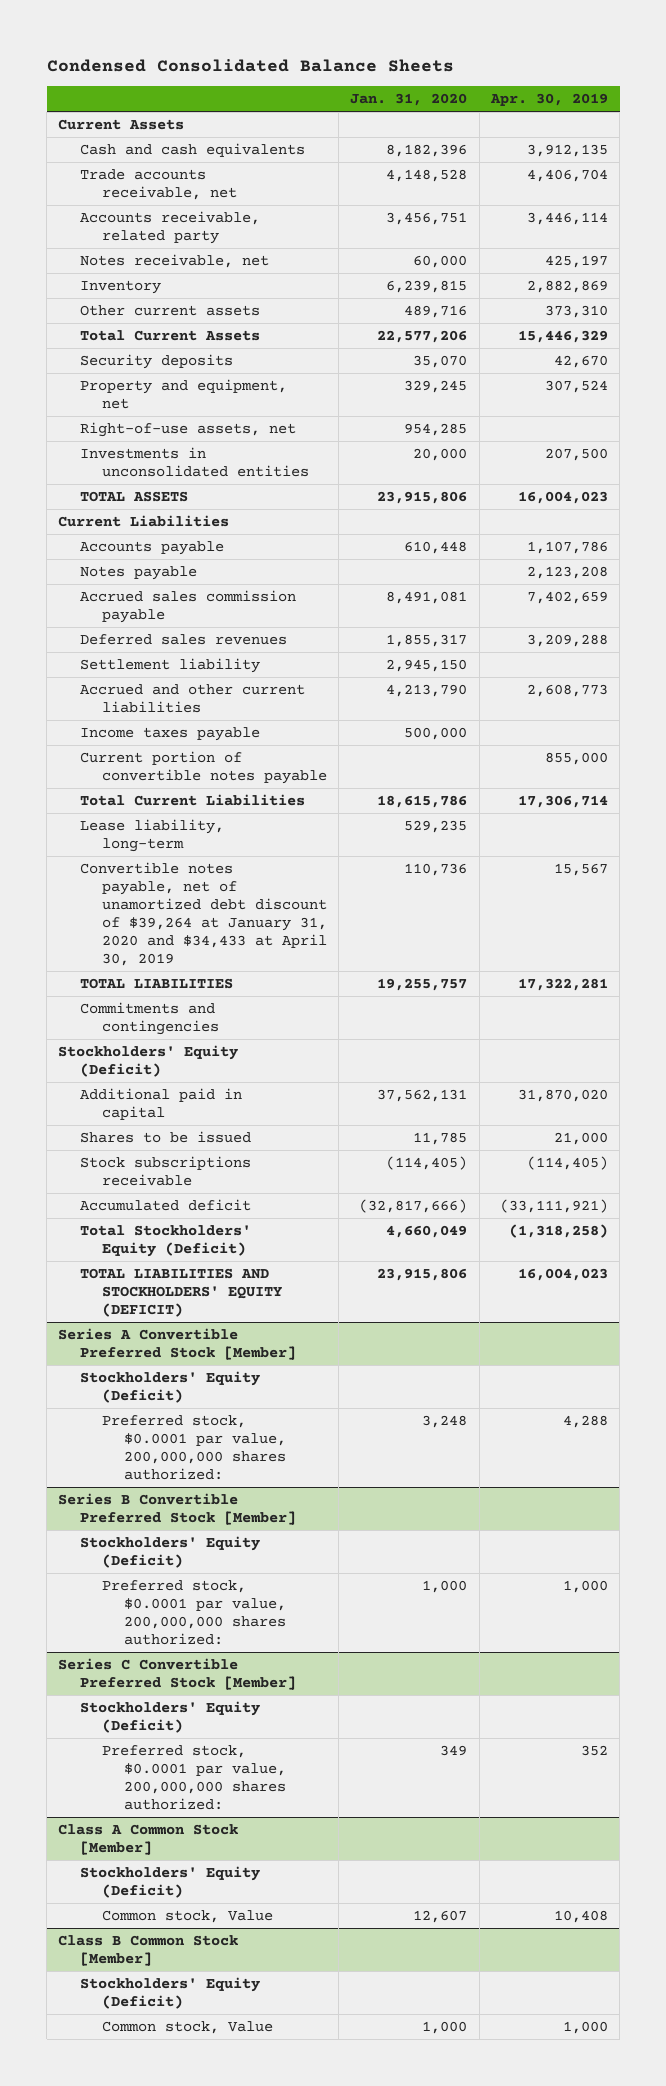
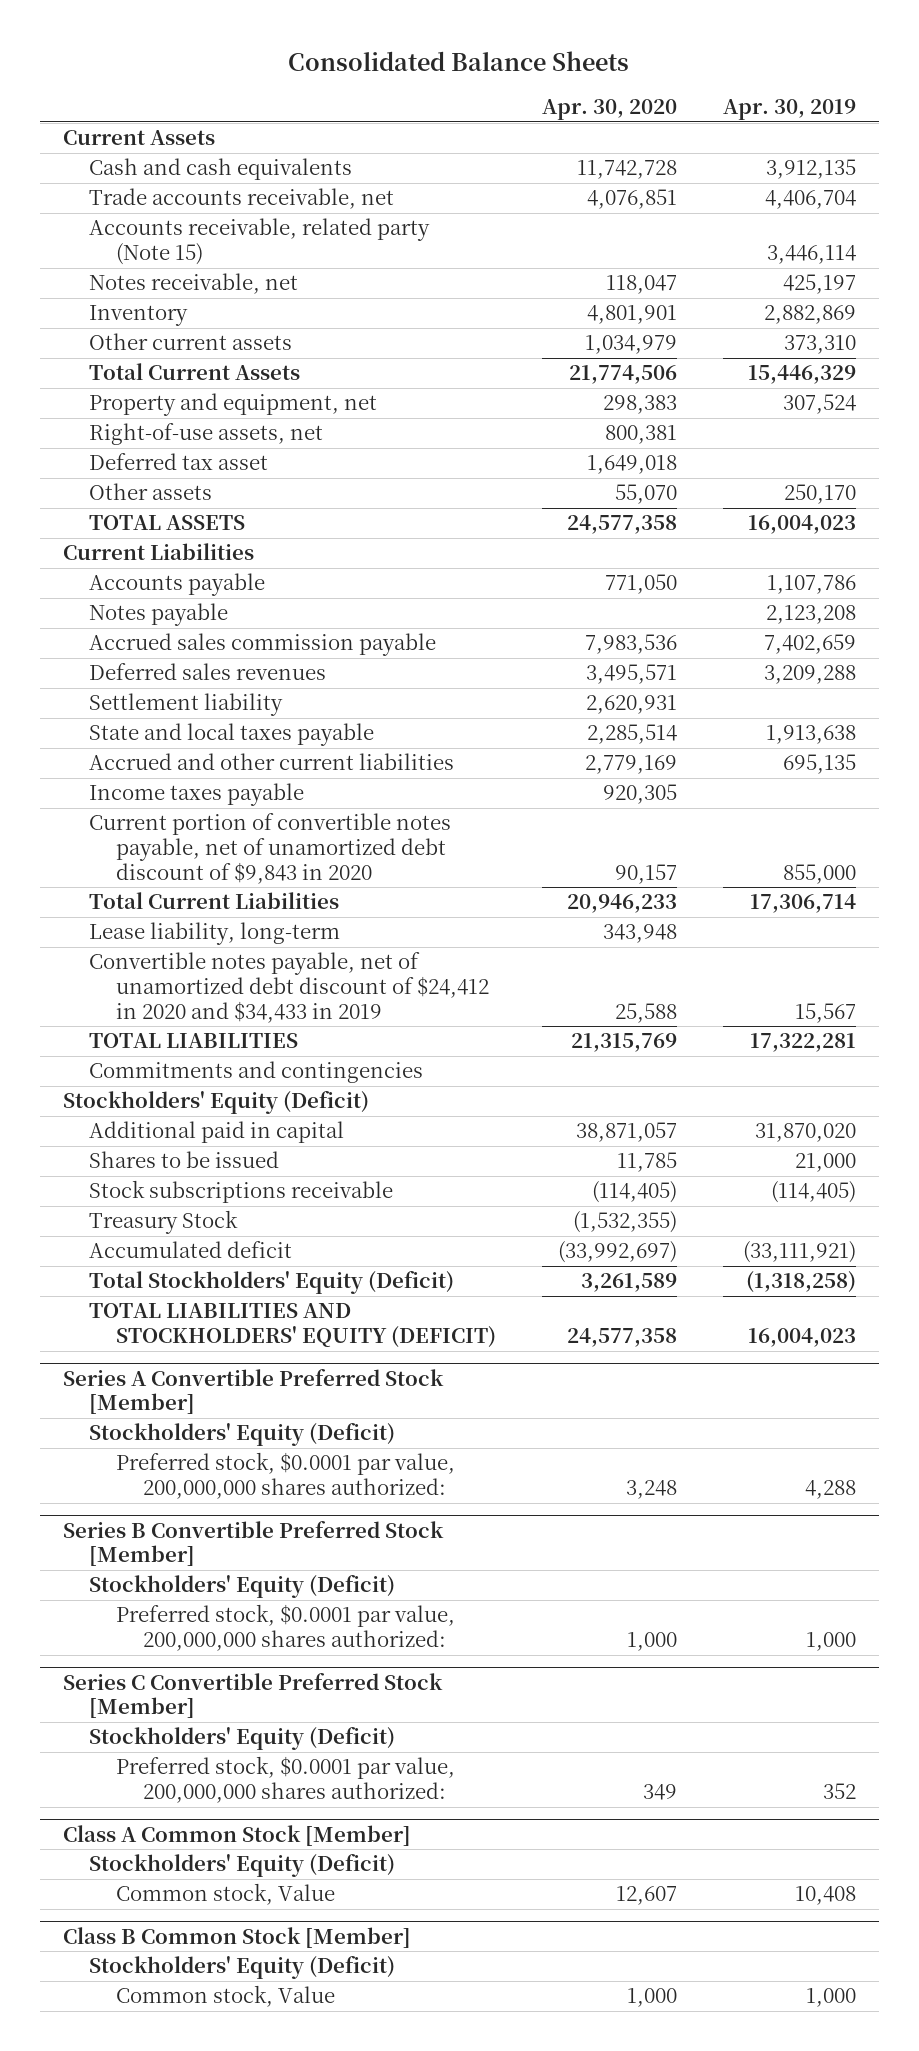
- Condensed Consolidated Balance Sheets
+ Consolidated Balance Sheets
- | Jan. 31, 2020 | Apr. 30, 2019
+ | Apr. 30, 2020 | Apr. 30, 2019
- Accounts receivable, related party | 3,456,751 | 3,446,114
+ Accounts receivable, related party (Note 15) | | 3,446,114
- Security deposits | 35,070 | 42,670
- Investments in unconsolidated entities | 20,000 | 207,500
+ Deferred tax asset | 1,649,018 |
+ Other assets | 55,070 | 250,170
- Accrued and other current liabilities | 4,213,790 | 2,608,773
+ State and local taxes payable | 2,285,514 | 1,913,638
+ Accrued and other current liabilities | 2,779,169 | 695,135
- Current portion of convertible notes payable | | 855,000
+ Current portion of convertible notes payable, net of unamortized debt discount of $9,843 in 2020 | 90,157 | 855,000
- Convertible notes payable, net of unamortized debt discount of $39,264 at January 31, 2020 and $34,433 at April 30, 2019 | 110,736 | 15,567
+ Convertible notes payable, net of unamortized debt discount of $24,412 in 2020 and $34,433 in 2019 | 25,588 | 15,567
+ Treasury Stock | (1,532,355) |

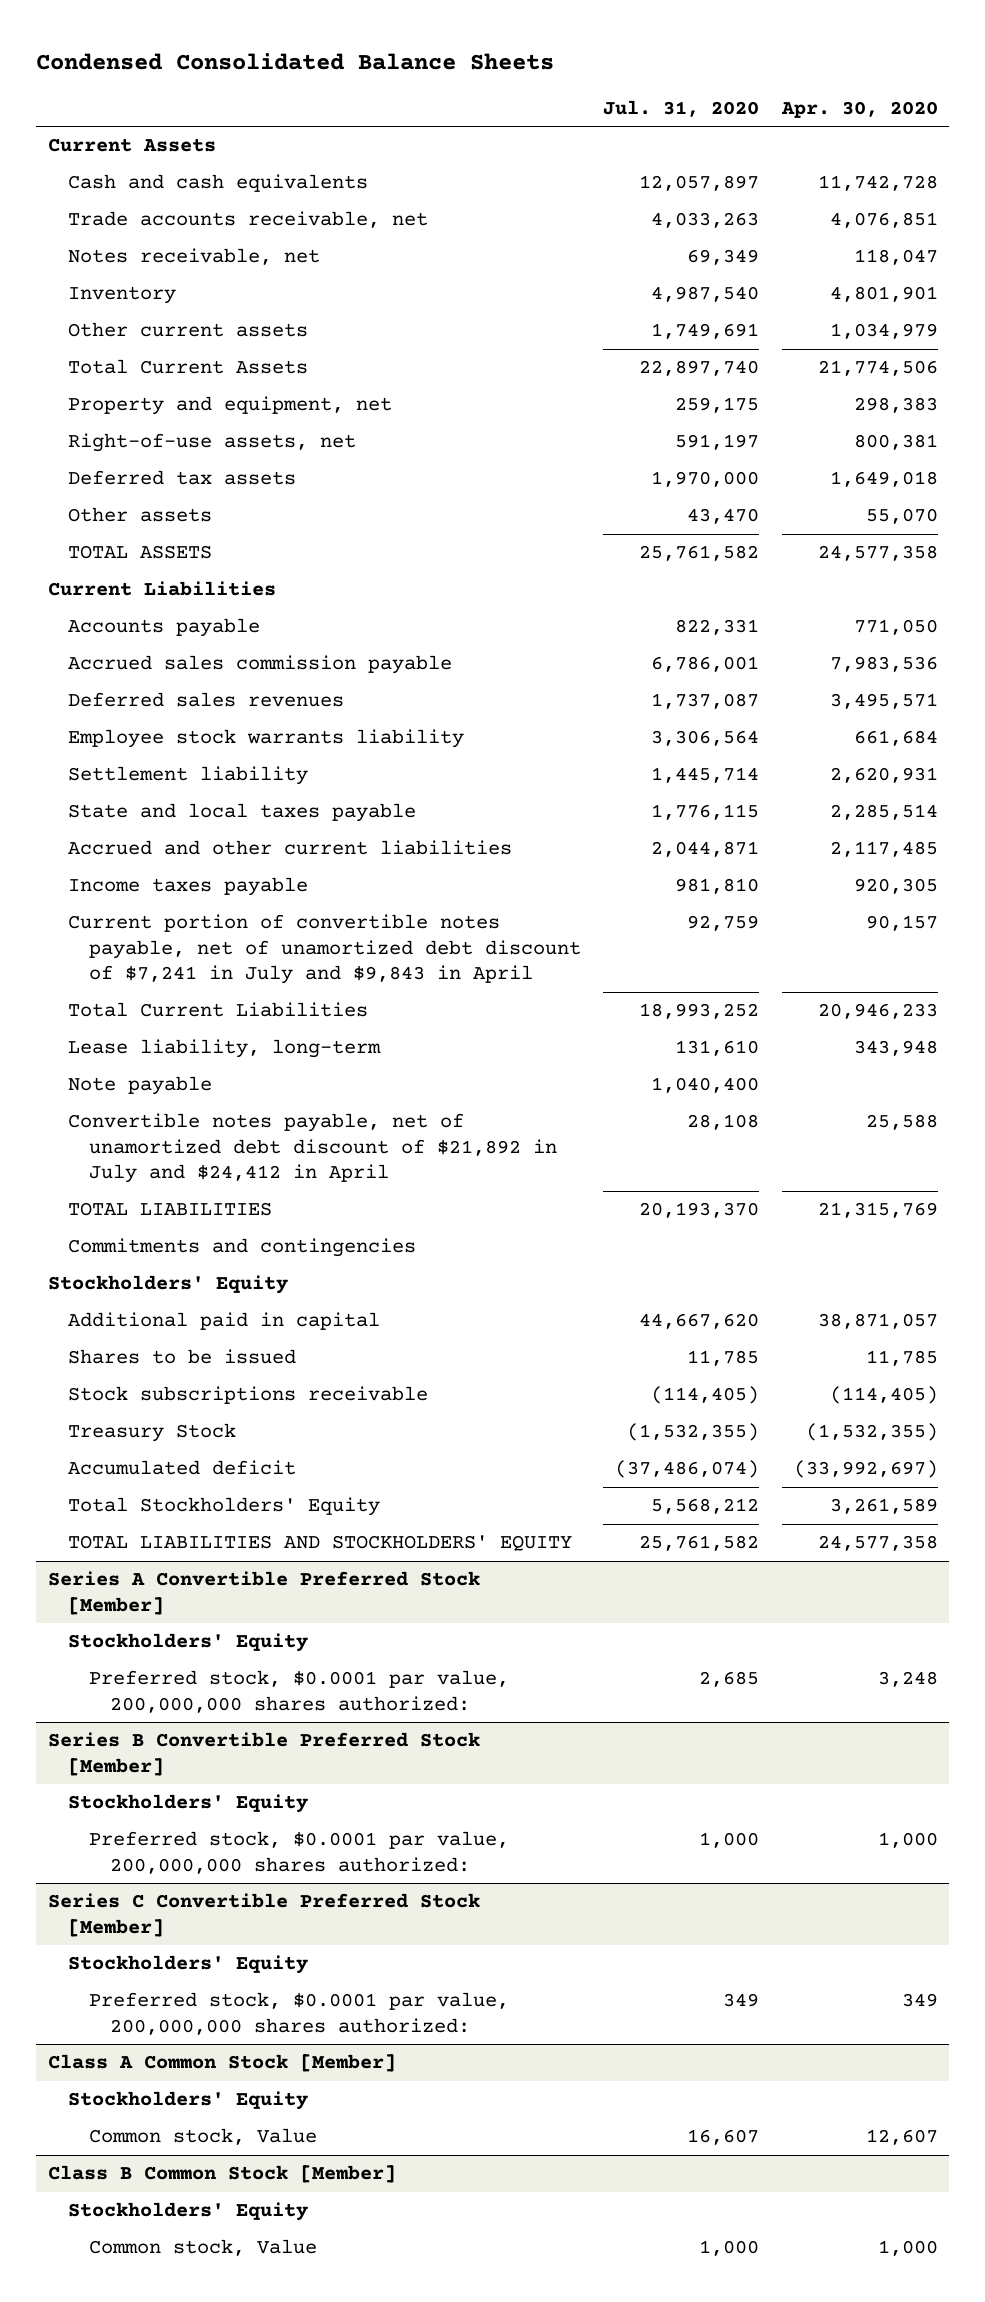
- Consolidated Balance Sheets
+ Condensed Consolidated Balance Sheets
- | Apr. 30, 2020 | Apr. 30, 2019
+ | Jul. 31, 2020 | Apr. 30, 2020
- Accounts receivable, related party (Note 15) | | 3,446,114
- Deferred tax asset | 1,649,018 |
+ Deferred tax assets | 1,970,000 | 1,649,018
- Notes payable | | 2,123,208
+ Employee stock warrants liability | 3,306,564 | 661,684
- Accrued and other current liabilities | 2,779,169 | 695,135
+ Accrued and other current liabilities | 2,044,871 | 2,117,485
- Current portion of convertible notes payable, net of unamortized debt discount of $9,843 in 2020 | 90,157 | 855,000
+ Current portion of convertible notes payable, net of unamortized debt discount of $7,241 in July and $9,843 in April | 92,759 | 90,157
- Convertible notes payable, net of unamortized debt discount of $24,412 in 2020 and $34,433 in 2019 | 25,588 | 15,567
+ Note payable | 1,040,400 |
+ Convertible notes payable, net of unamortized debt discount of $21,892 in July and $24,412 in April | 28,108 | 25,588
- Stockholders' Equity (Deficit)
+ Stockholders' Equity
- Total Stockholders' Equity (Deficit) | 3,261,589 | (1,318,258)
- TOTAL LIABILITIES AND STOCKHOLDERS' EQUITY (DEFICIT) | 24,577,358 | 16,004,023
+ Total Stockholders' Equity | 5,568,212 | 3,261,589
+ TOTAL LIABILITIES AND STOCKHOLDERS' EQUITY | 25,761,582 | 24,577,358
@ Series A Convertible Preferred Stock [Member]
- Stockholders' Equity (Deficit)
+ Stockholders' Equity
@ Series B Convertible Preferred Stock [Member]
- Stockholders' Equity (Deficit)
+ Stockholders' Equity
@ Series C Convertible Preferred Stock [Member]
- Stockholders' Equity (Deficit)
+ Stockholders' Equity
@ Class A Common Stock [Member]
- Stockholders' Equity (Deficit)
+ Stockholders' Equity
@ Class B Common Stock [Member]
- Stockholders' Equity (Deficit)
+ Stockholders' Equity

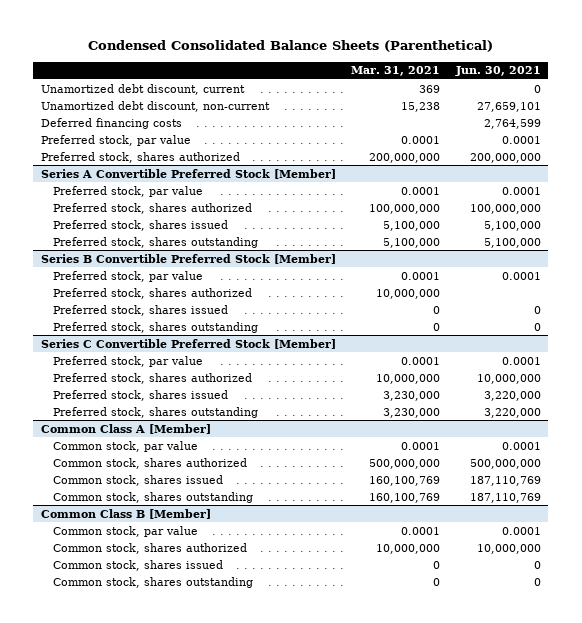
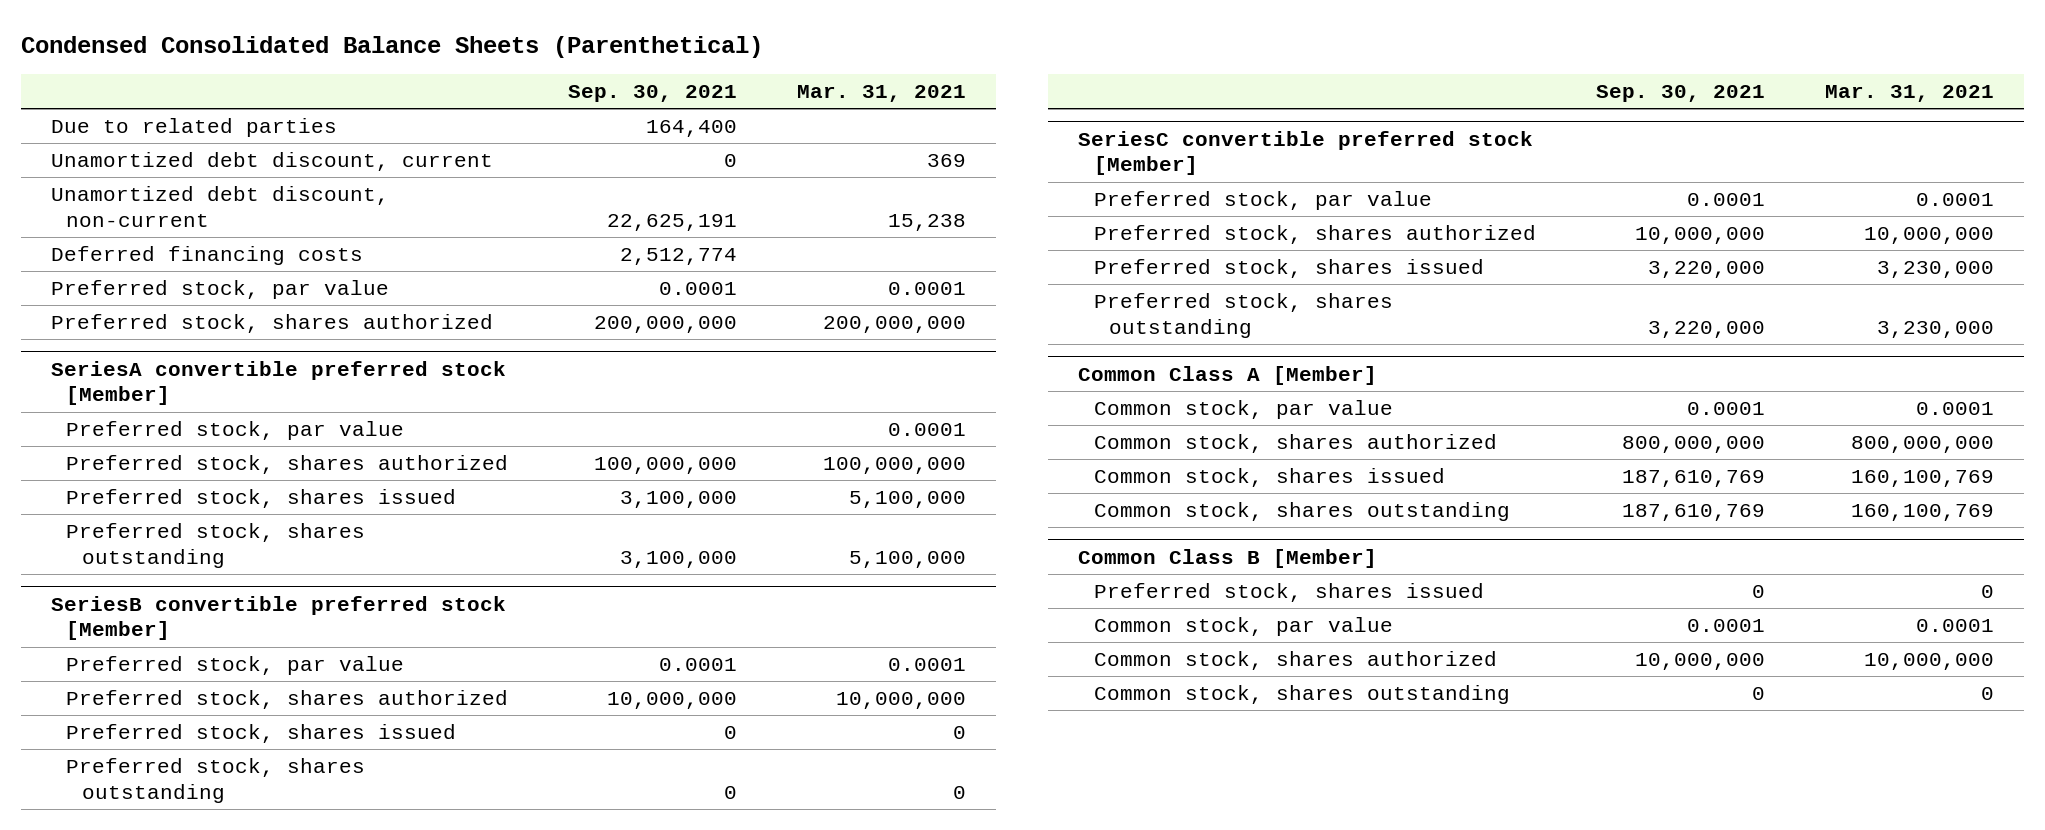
- | Mar. 31, 2021 | Jun. 30, 2021
+ | Sep. 30, 2021 | Mar. 31, 2021
+ Due to related parties | 164,400 |
- Series A Convertible Preferred Stock [Member]
+ SeriesA convertible preferred stock [Member]
- Series B Convertible Preferred Stock [Member]
+ SeriesB convertible preferred stock [Member]
- Series C Convertible Preferred Stock [Member]
+ SeriesC convertible preferred stock [Member]
@ Common Class A [Member]
- Common stock, shares authorized | 500,000,000 | 500,000,000
+ Common stock, shares authorized | 800,000,000 | 800,000,000
@ Common Class B [Member]
+ Preferred stock, shares issued | 0 | 0
- Common stock, shares issued | 0 | 0

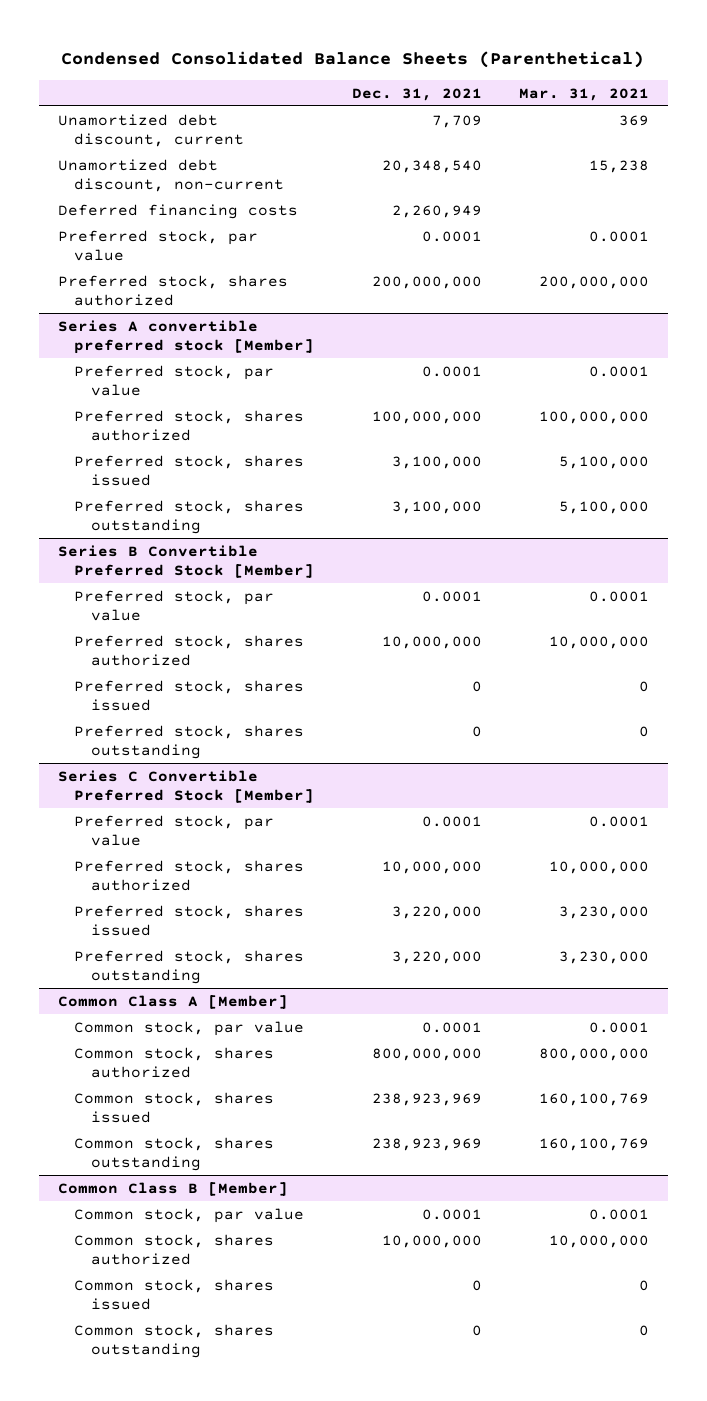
- | Sep. 30, 2021 | Mar. 31, 2021
+ | Dec. 31, 2021 | Mar. 31, 2021
- Due to related parties | 164,400 |
- SeriesA convertible preferred stock [Member]
+ Series A convertible preferred stock [Member]
- SeriesB convertible preferred stock [Member]
+ Series B Convertible Preferred Stock [Member]
- SeriesC convertible preferred stock [Member]
+ Series C Convertible Preferred Stock [Member]
@ Common Class B [Member]
- Preferred stock, shares issued | 0 | 0
+ Common stock, shares issued | 0 | 0

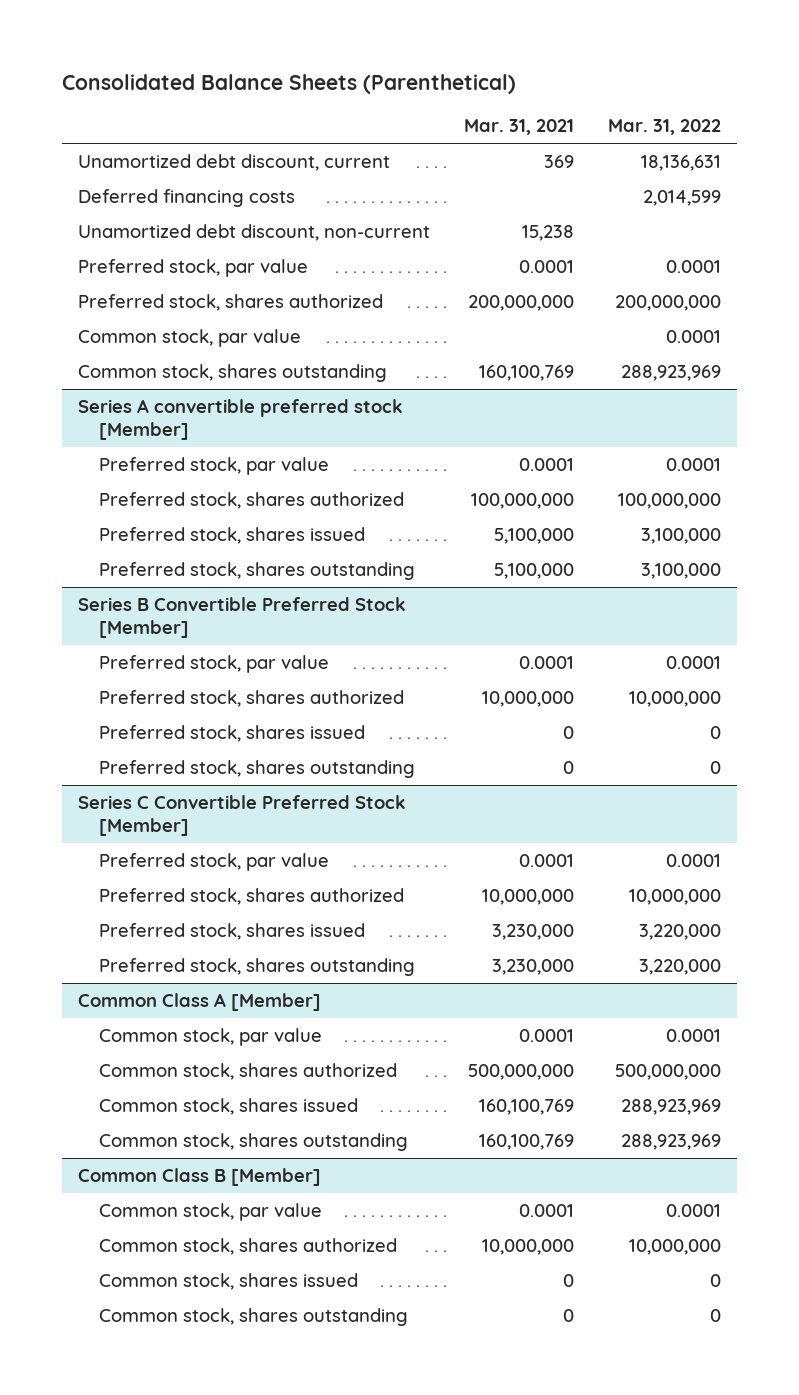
- Condensed Consolidated Balance Sheets (Parenthetical)
+ Consolidated Balance Sheets (Parenthetical)
- | Dec. 31, 2021 | Mar. 31, 2021
+ | Mar. 31, 2021 | Mar. 31, 2022
moved down: Unamortized debt discount, non-current | 15,238 |
+ Common stock, par value | | 0.0001
+ Common stock, shares outstanding | 160,100,769 | 288,923,969
@ Common Class A [Member]
- Common stock, shares authorized | 800,000,000 | 800,000,000
+ Common stock, shares authorized | 500,000,000 | 500,000,000

